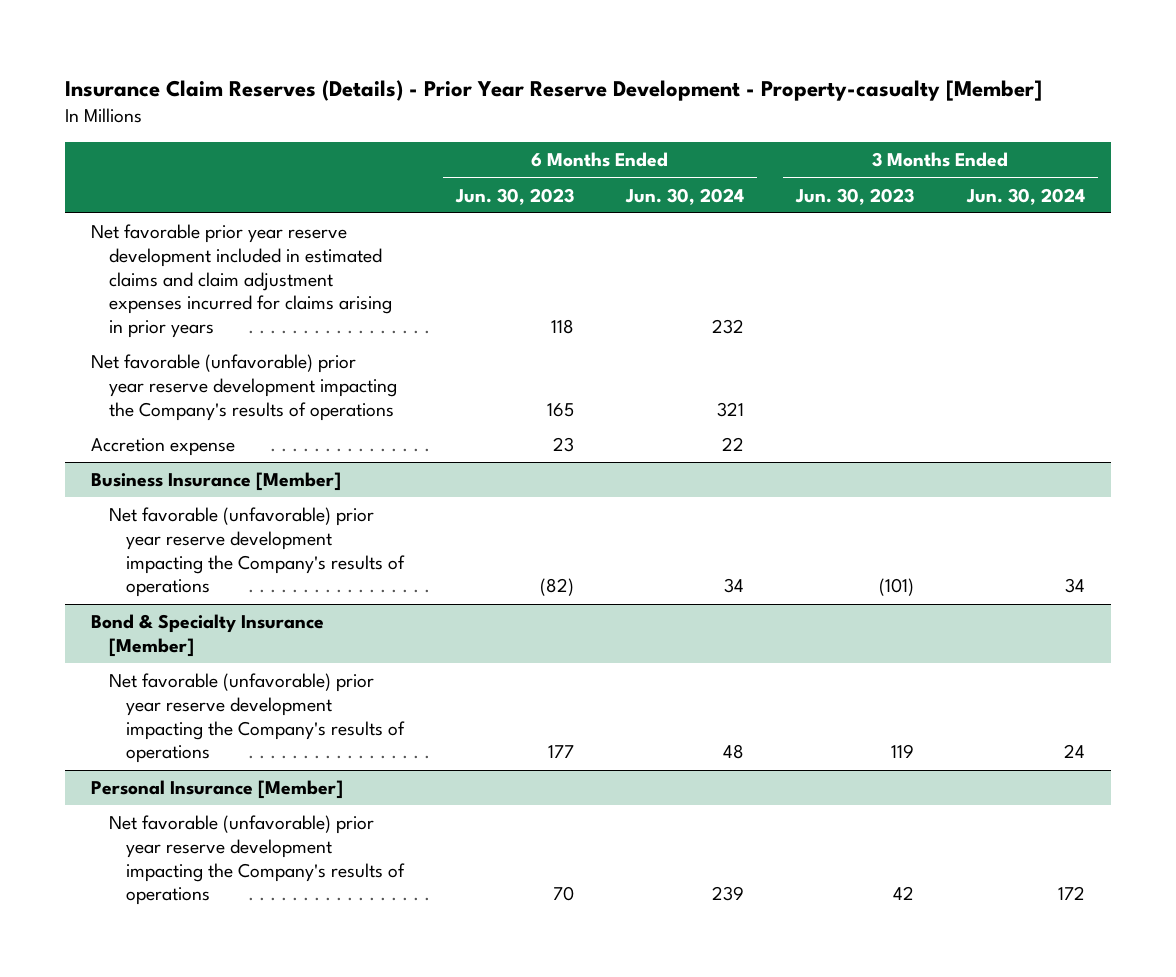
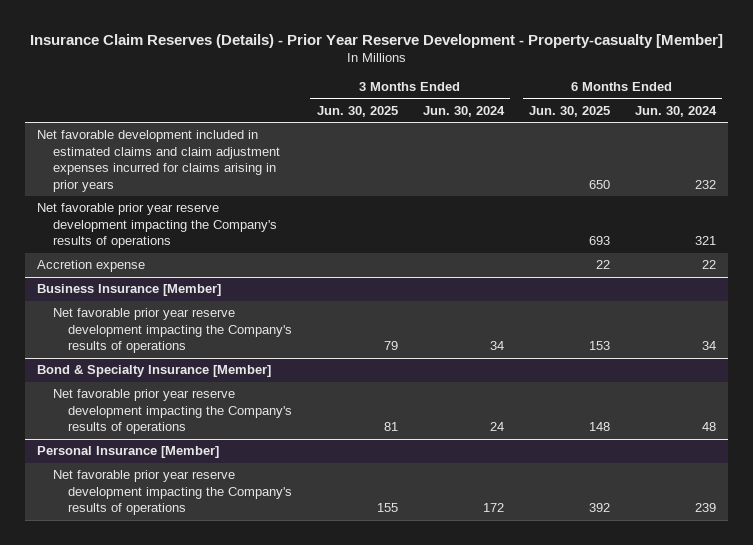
- | 6 Months Ended Jun. 30, 2023 | 6 Months Ended Jun. 30, 2024 | 3 Months Ended Jun. 30, 2023 | 3 Months Ended Jun. 30, 2024
+ | 3 Months Ended Jun. 30, 2025 | 3 Months Ended Jun. 30, 2024 | 6 Months Ended Jun. 30, 2025 | 6 Months Ended Jun. 30, 2024
- Net favorable prior year reserve development included in estimated claims and claim adjustment expenses incurred for claims arising in prior years | 118 | 232 | |
- Net favorable (unfavorable) prior year reserve development impacting the Company's results of operations | 165 | 321 | |
+ Net favorable development included in estimated claims and claim adjustment expenses incurred for claims arising in prior years | | | 650 | 232
+ Net favorable prior year reserve development impacting the Company's results of operations | | | 693 | 321
@ Business Insurance [Member]
- Net favorable (unfavorable) prior year reserve development impacting the Company's results of operations | (82) | 34 | (101) | 34
+ Net favorable prior year reserve development impacting the Company's results of operations | 79 | 34 | 153 | 34
@ Bond & Specialty Insurance [Member]
- Net favorable (unfavorable) prior year reserve development impacting the Company's results of operations | 177 | 48 | 119 | 24
+ Net favorable prior year reserve development impacting the Company's results of operations | 81 | 24 | 148 | 48
@ Personal Insurance [Member]
- Net favorable (unfavorable) prior year reserve development impacting the Company's results of operations | 70 | 239 | 42 | 172
+ Net favorable prior year reserve development impacting the Company's results of operations | 155 | 172 | 392 | 239

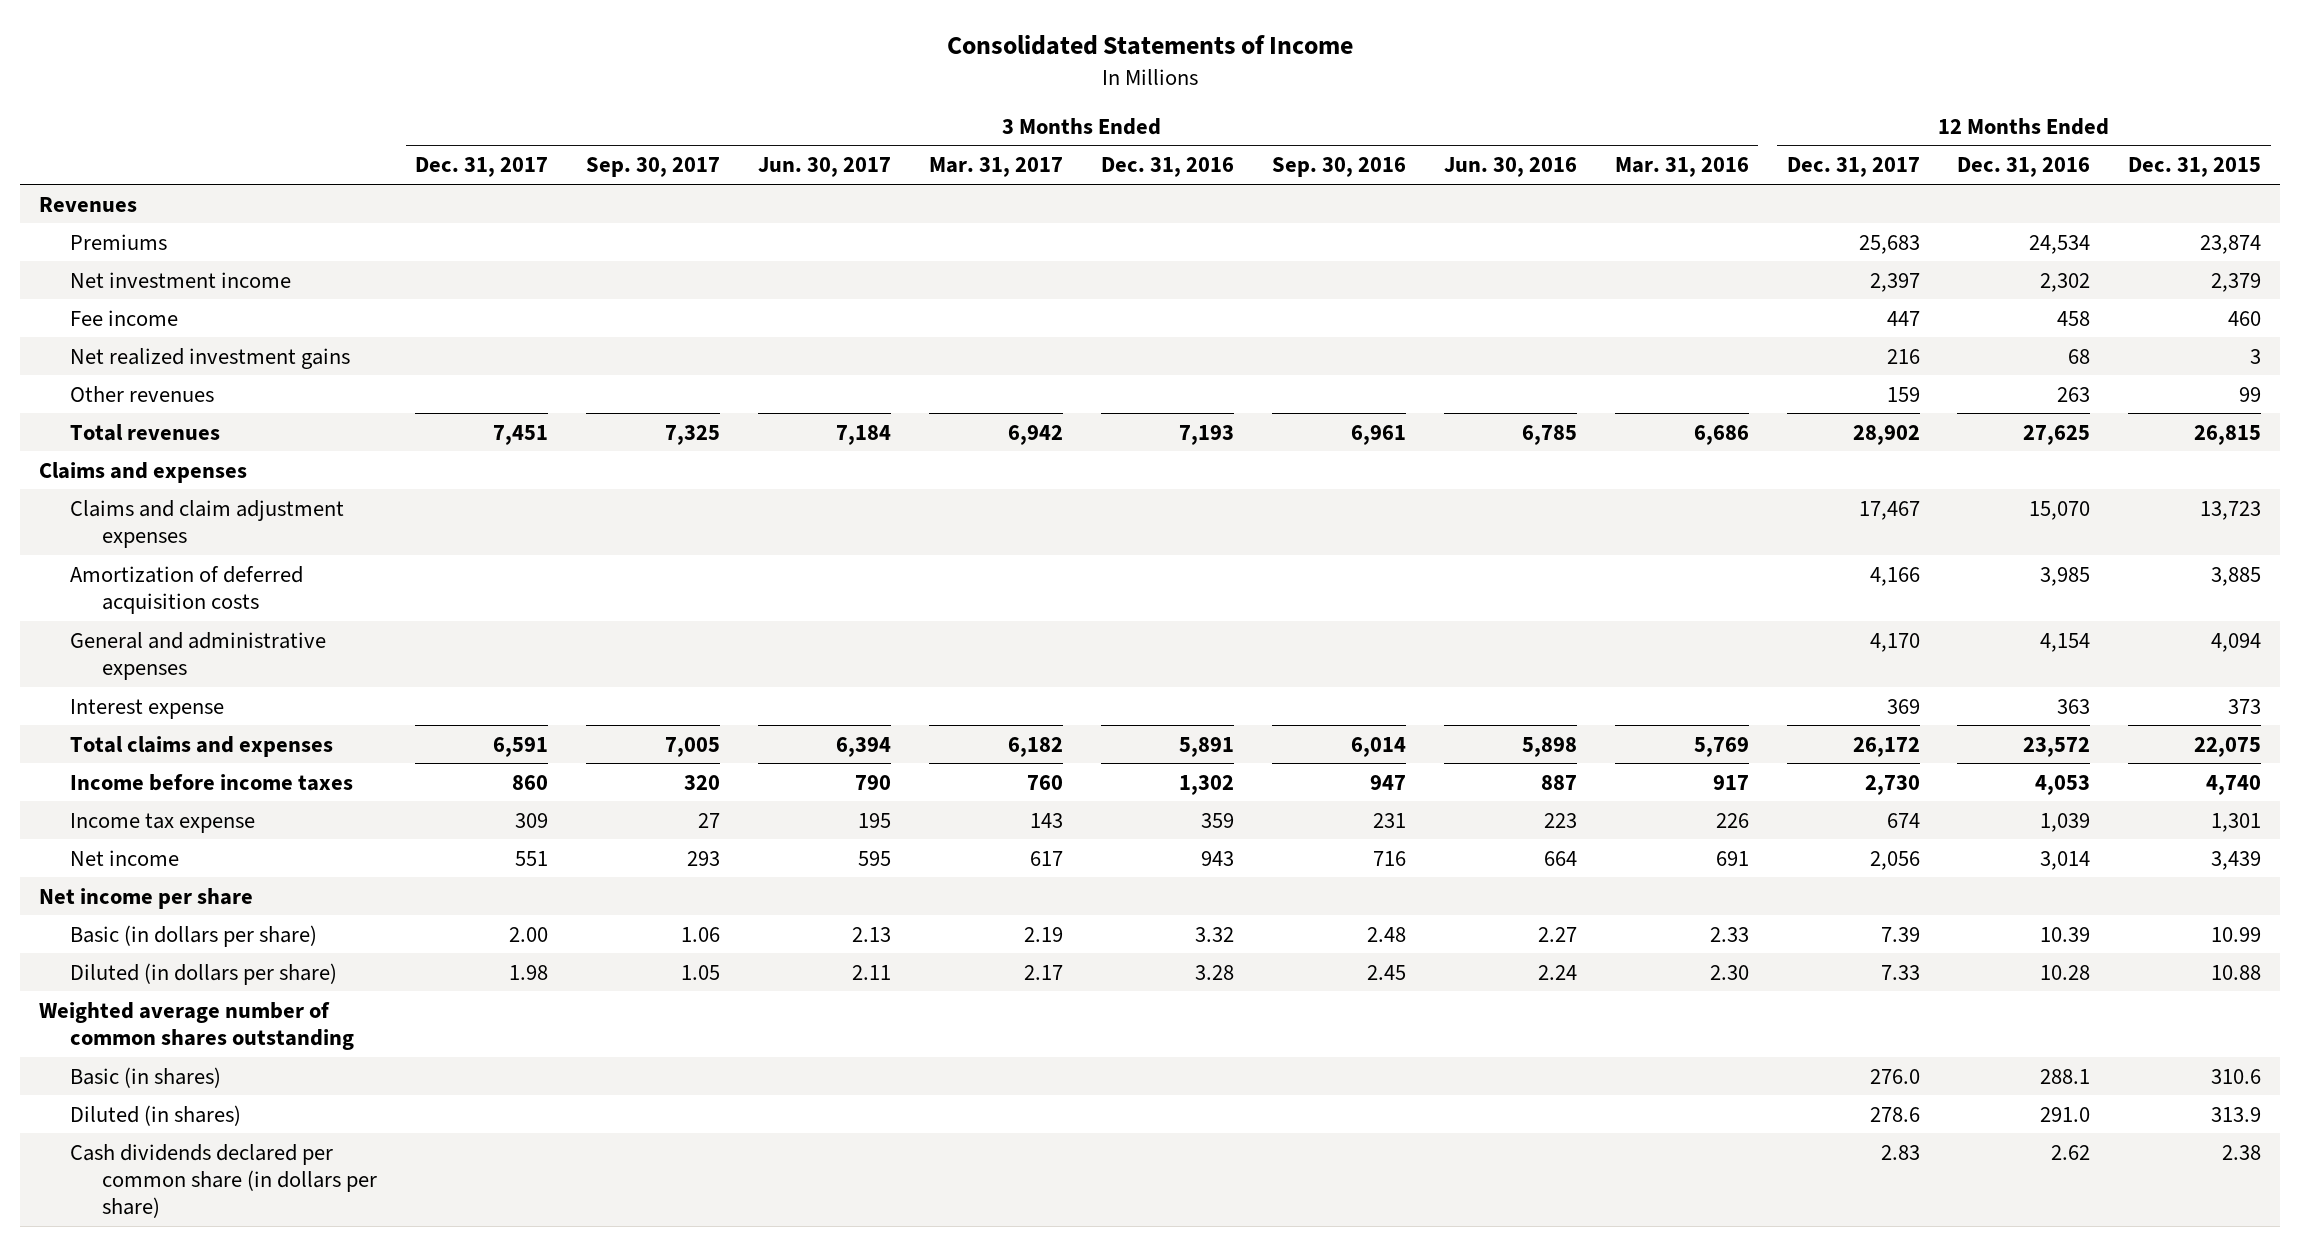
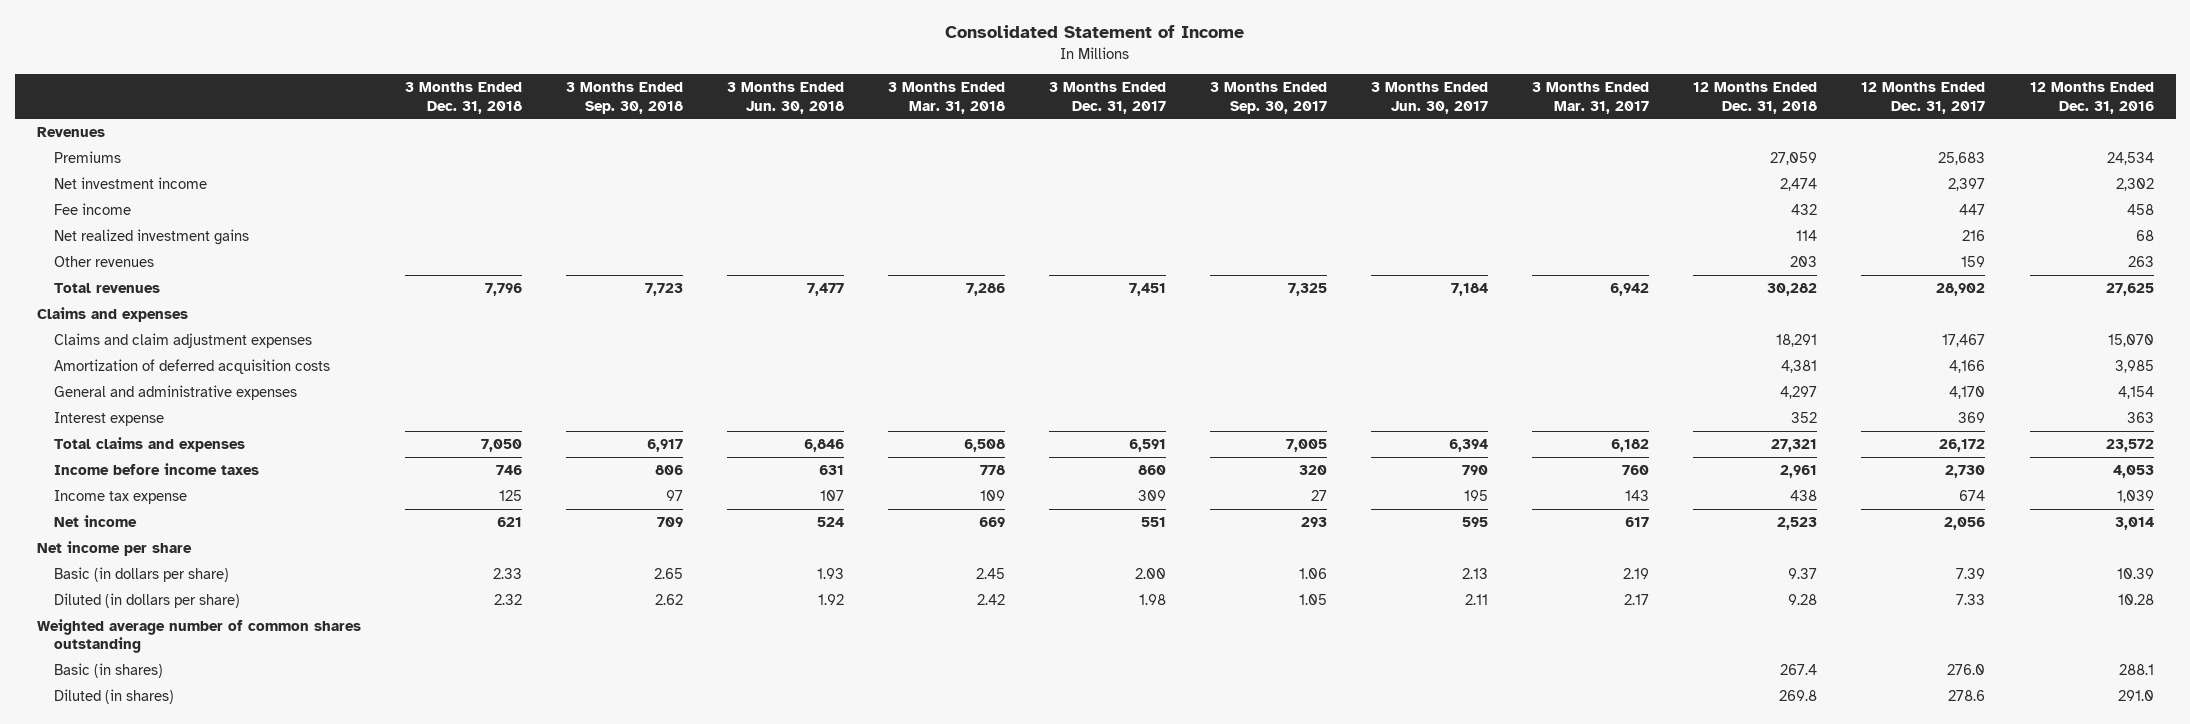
- Consolidated Statements of Income
+ Consolidated Statement of Income
- | 3 Months Ended Dec. 31, 2017 | 3 Months Ended Sep. 30, 2017 | 3 Months Ended Jun. 30, 2017 | 3 Months Ended Mar. 31, 2017 | 3 Months Ended Dec. 31, 2016 | 3 Months Ended Sep. 30, 2016 | 3 Months Ended Jun. 30, 2016 | 3 Months Ended Mar. 31, 2016 | 12 Months Ended Dec. 31, 2017 | 12 Months Ended Dec. 31, 2016 | 12 Months Ended Dec. 31, 2015
+ | 3 Months Ended Dec. 31, 2018 | 3 Months Ended Sep. 30, 2018 | 3 Months Ended Jun. 30, 2018 | 3 Months Ended Mar. 31, 2018 | 3 Months Ended Dec. 31, 2017 | 3 Months Ended Sep. 30, 2017 | 3 Months Ended Jun. 30, 2017 | 3 Months Ended Mar. 31, 2017 | 12 Months Ended Dec. 31, 2018 | 12 Months Ended Dec. 31, 2017 | 12 Months Ended Dec. 31, 2016
- Cash dividends declared per common share (in dollars per share) | | | | | | | | | 2.83 | 2.62 | 2.38

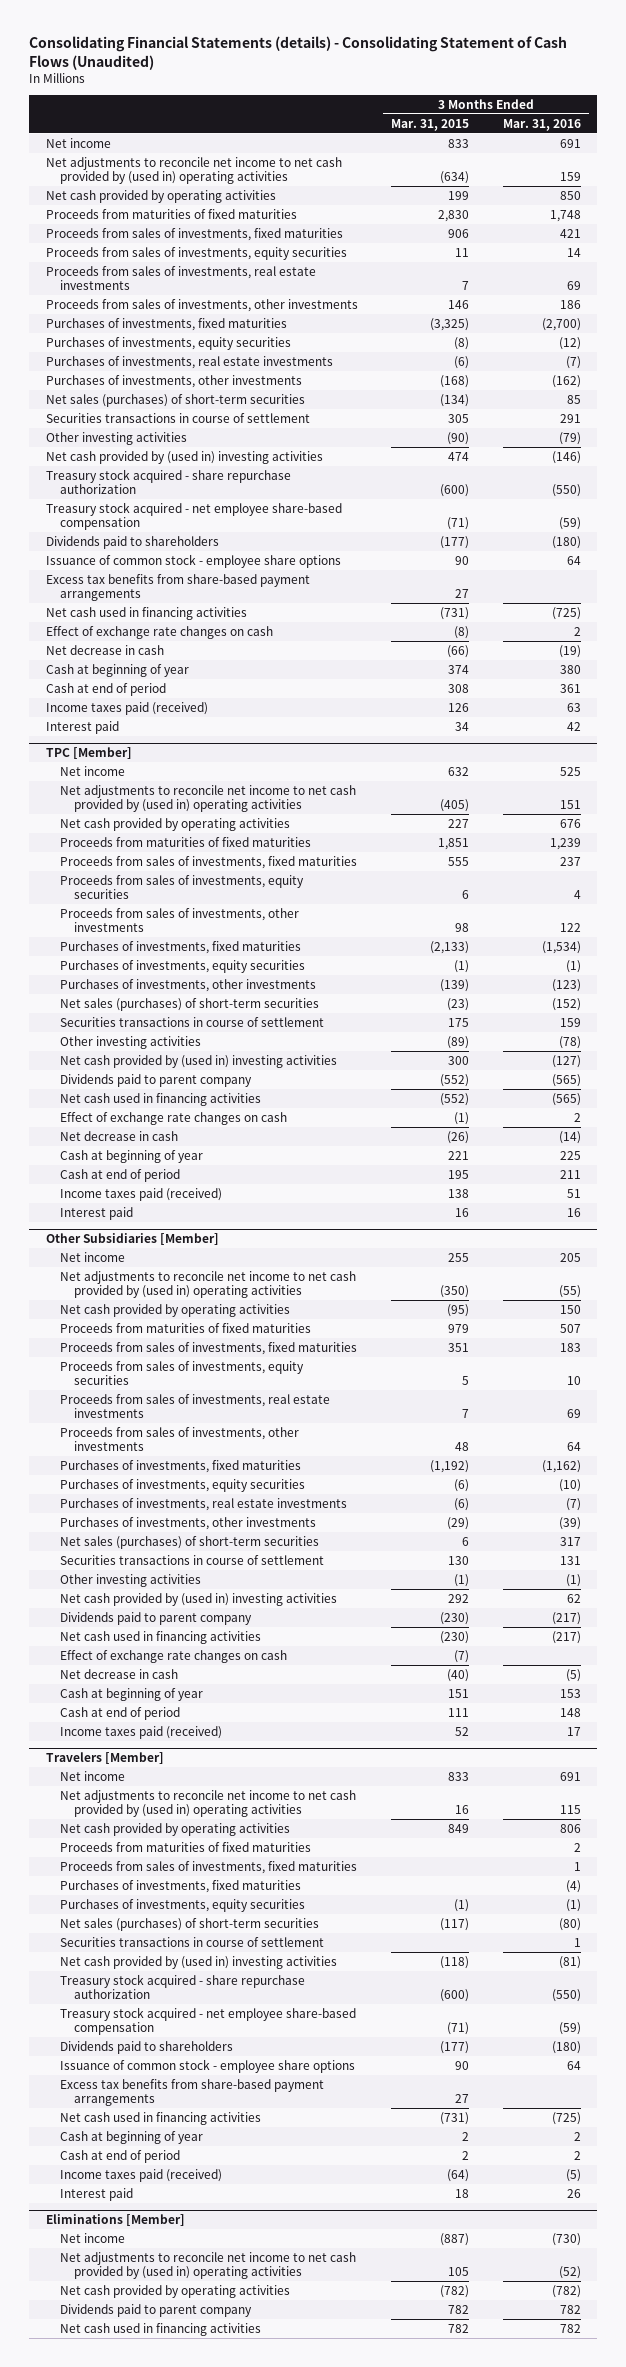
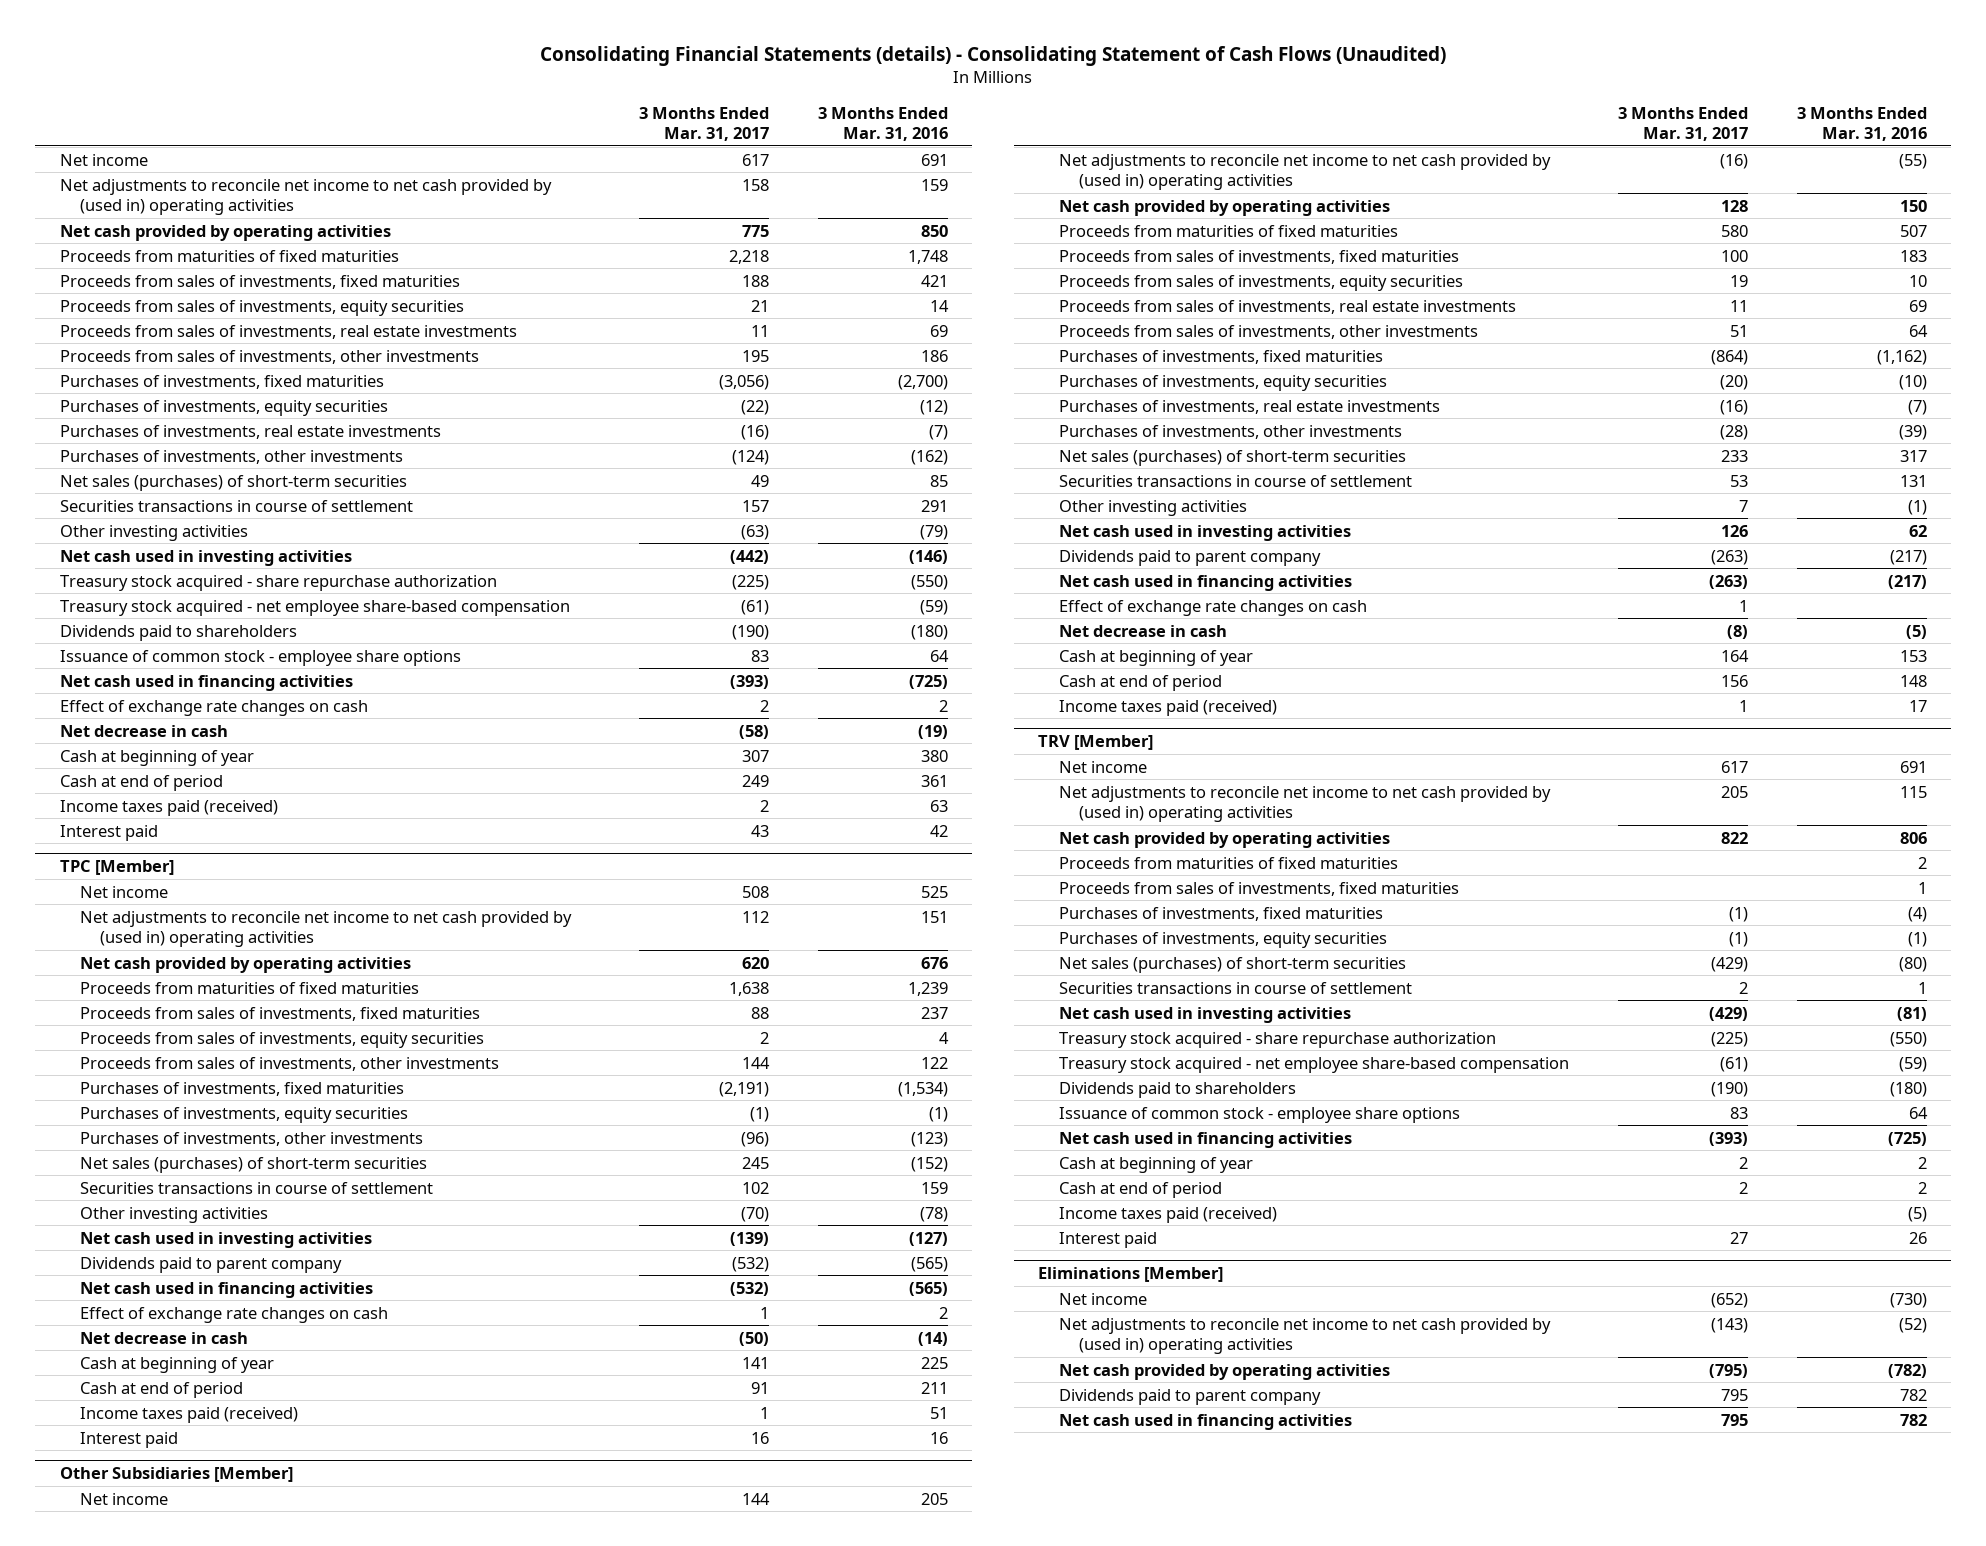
- | 3 Months Ended Mar. 31, 2015 | 3 Months Ended Mar. 31, 2016
+ | 3 Months Ended Mar. 31, 2017 | 3 Months Ended Mar. 31, 2016
- Net cash provided by (used in) investing activities | 474 | (146)
+ Net cash used in investing activities | (442) | (146)
- Excess tax benefits from share-based payment arrangements | 27 |
@ TPC [Member]
- Net cash provided by (used in) investing activities | 300 | (127)
+ Net cash used in investing activities | (139) | (127)
@ Other Subsidiaries [Member]
- Net cash provided by (used in) investing activities | 292 | 62
+ Net cash used in investing activities | 126 | 62
- Travelers [Member]
+ TRV [Member]
- Net cash provided by (used in) investing activities | (118) | (81)
+ Net cash used in investing activities | (429) | (81)
- Excess tax benefits from share-based payment arrangements | 27 |

